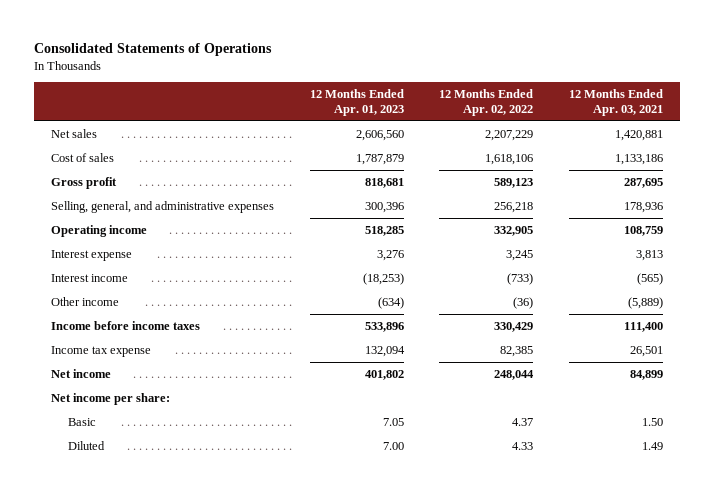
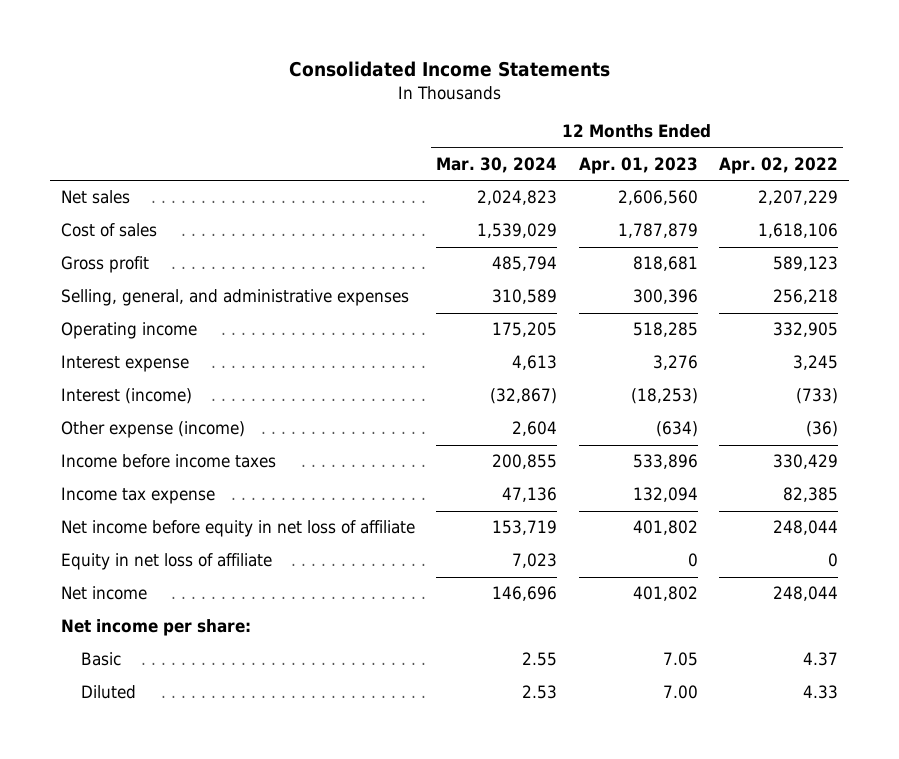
- Consolidated Statements of Operations
+ Consolidated Income Statements
- | 12 Months Ended Apr. 01, 2023 | 12 Months Ended Apr. 02, 2022 | 12 Months Ended Apr. 03, 2021
+ | 12 Months Ended Mar. 30, 2024 | 12 Months Ended Apr. 01, 2023 | 12 Months Ended Apr. 02, 2022
- Interest income | (18,253) | (733) | (565)
- Other income | (634) | (36) | (5,889)
+ Interest (income) | (32,867) | (18,253) | (733)
+ Other expense (income) | 2,604 | (634) | (36)
+ Net income before equity in net loss of affiliate | 153,719 | 401,802 | 248,044
+ Equity in net loss of affiliate | 7,023 | 0 | 0

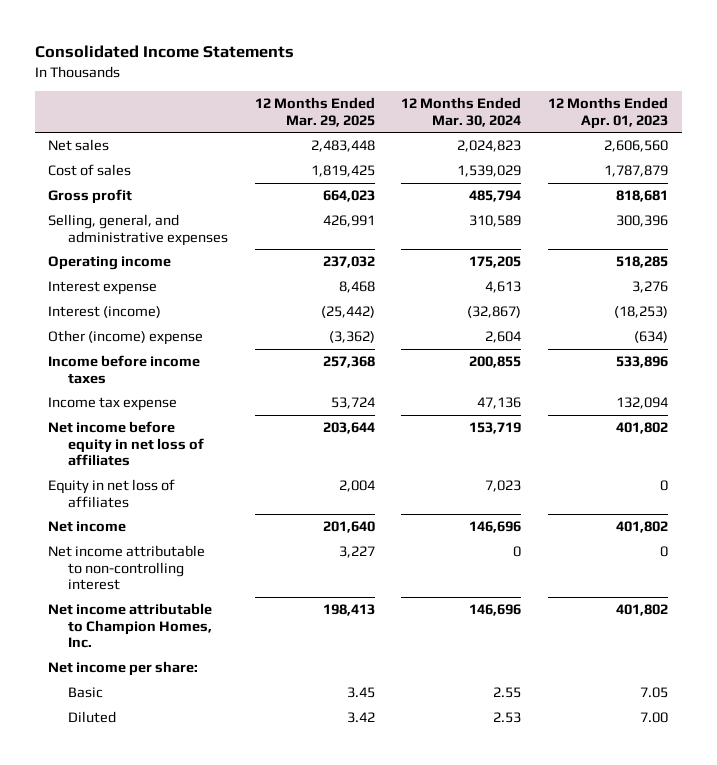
- | 12 Months Ended Mar. 30, 2024 | 12 Months Ended Apr. 01, 2023 | 12 Months Ended Apr. 02, 2022
+ | 12 Months Ended Mar. 29, 2025 | 12 Months Ended Mar. 30, 2024 | 12 Months Ended Apr. 01, 2023
- Other expense (income) | 2,604 | (634) | (36)
+ Other (income) expense | (3,362) | 2,604 | (634)
- Net income before equity in net loss of affiliate | 153,719 | 401,802 | 248,044
- Equity in net loss of affiliate | 7,023 | 0 | 0
+ Net income before equity in net loss of affiliates | 203,644 | 153,719 | 401,802
+ Equity in net loss of affiliates | 2,004 | 7,023 | 0
+ Net income attributable to non-controlling interest | 3,227 | 0 | 0
+ Net income attributable to Champion Homes, Inc. | 198,413 | 146,696 | 401,802

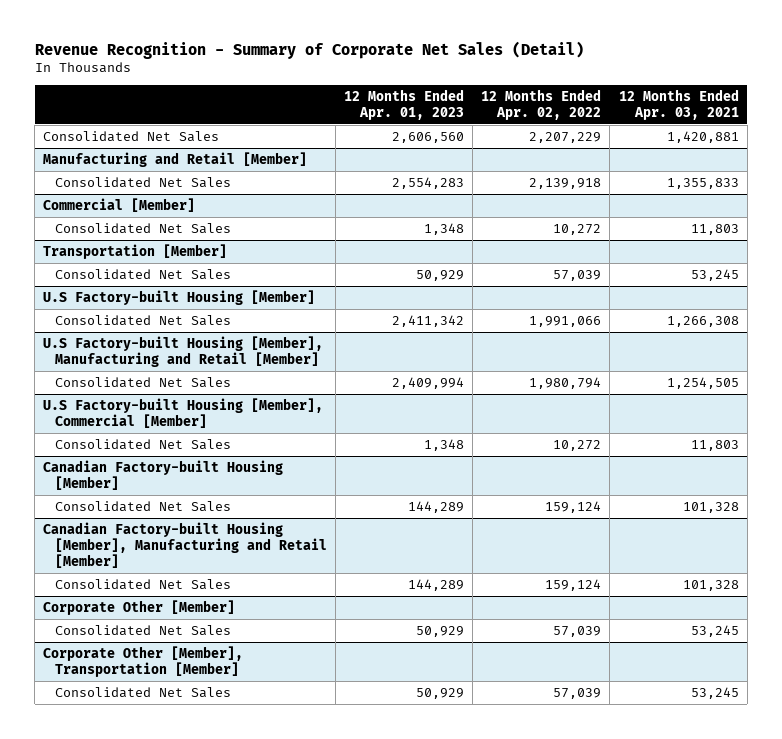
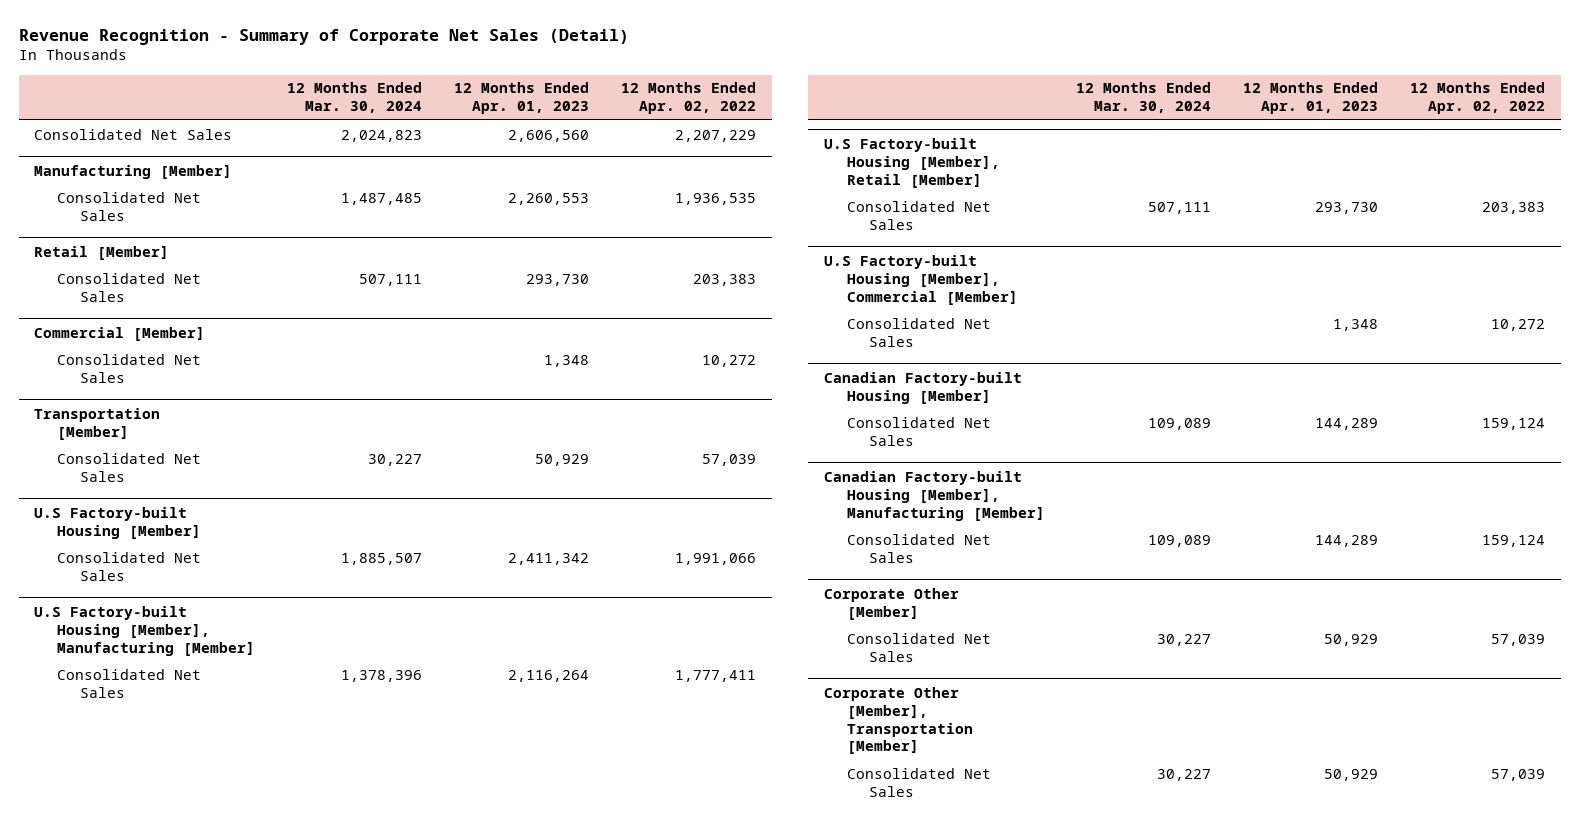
- | 12 Months Ended Apr. 01, 2023 | 12 Months Ended Apr. 02, 2022 | 12 Months Ended Apr. 03, 2021
+ | 12 Months Ended Mar. 30, 2024 | 12 Months Ended Apr. 01, 2023 | 12 Months Ended Apr. 02, 2022
- Manufacturing and Retail [Member]
- Consolidated Net Sales | 2,554,283 | 2,139,918 | 1,355,833
+ Manufacturing [Member]
+ Consolidated Net Sales | 1,487,485 | 2,260,553 | 1,936,535
+ Retail [Member]
+ Consolidated Net Sales | 507,111 | 293,730 | 203,383
- U.S Factory-built Housing [Member], Manufacturing and Retail [Member]
- Consolidated Net Sales | 2,409,994 | 1,980,794 | 1,254,505
+ U.S Factory-built Housing [Member], Manufacturing [Member]
+ Consolidated Net Sales | 1,378,396 | 2,116,264 | 1,777,411
+ U.S Factory-built Housing [Member], Retail [Member]
+ Consolidated Net Sales | 507,111 | 293,730 | 203,383
- Canadian Factory-built Housing [Member], Manufacturing and Retail [Member]
+ Canadian Factory-built Housing [Member], Manufacturing [Member]

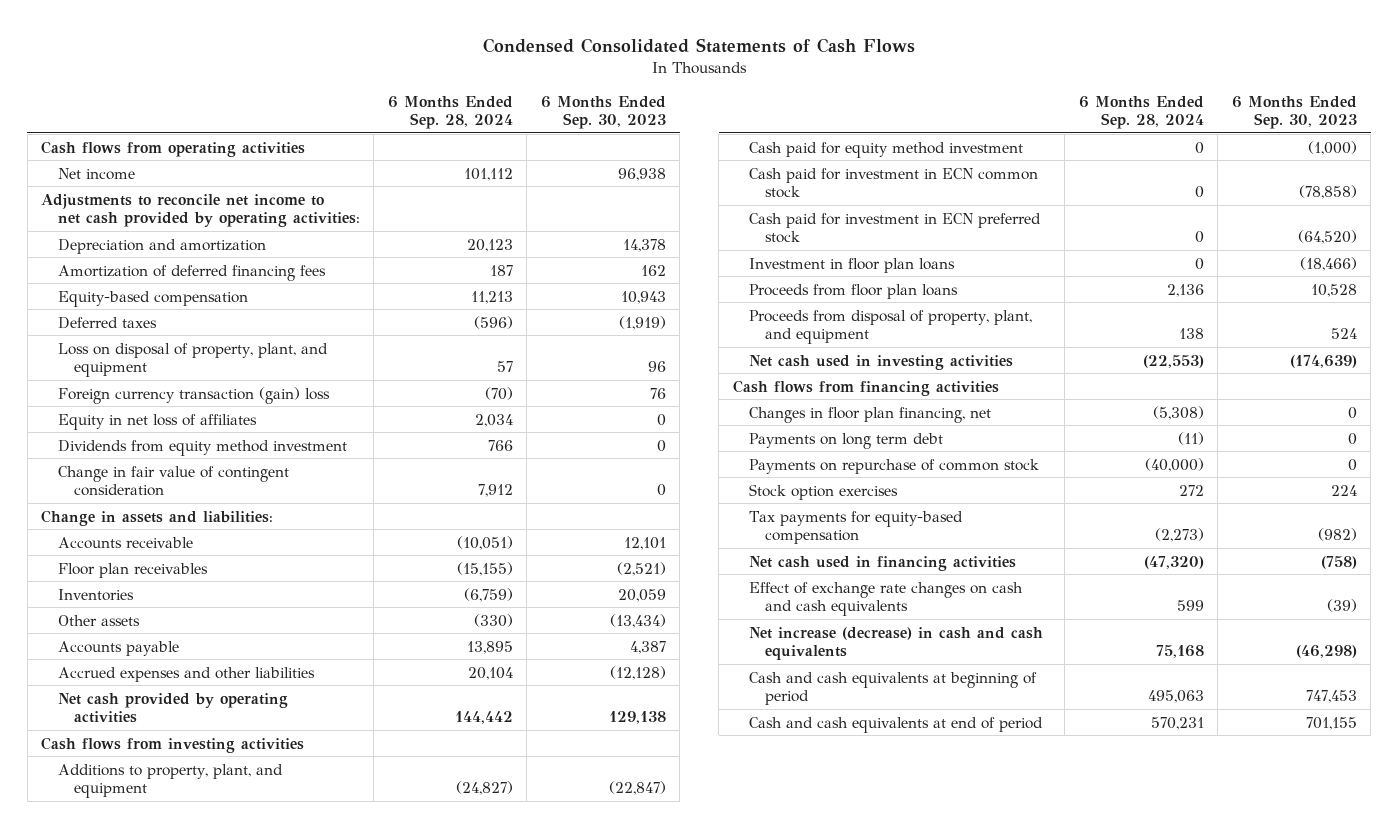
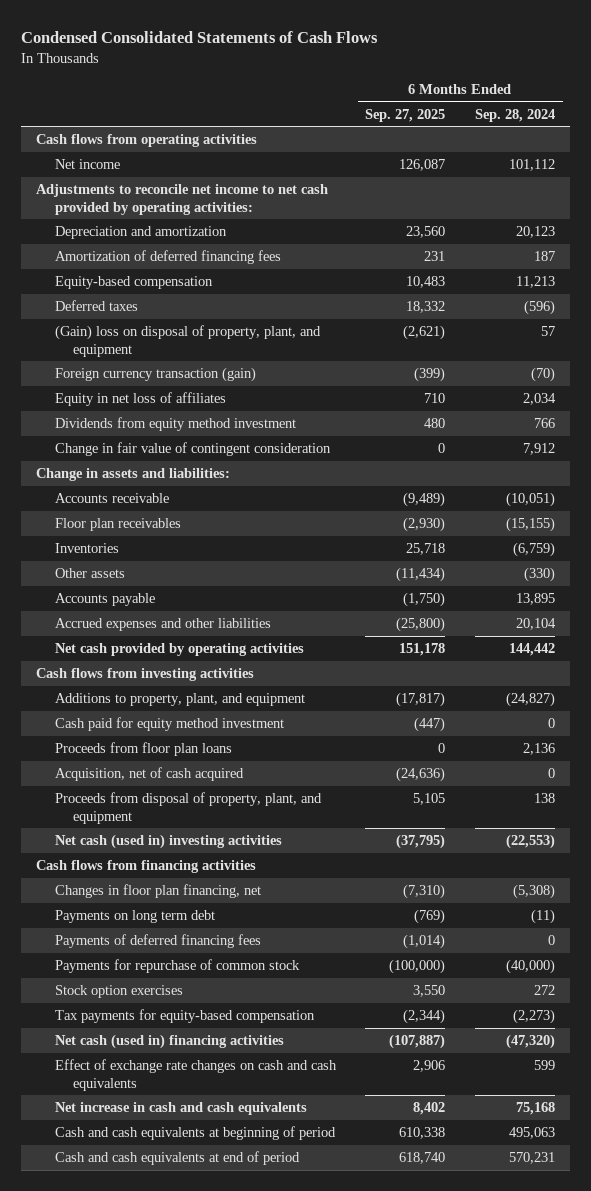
- | 6 Months Ended Sep. 28, 2024 | 6 Months Ended Sep. 30, 2023
+ | 6 Months Ended Sep. 27, 2025 | 6 Months Ended Sep. 28, 2024
- Loss on disposal of property, plant, and equipment | 57 | 96
- Foreign currency transaction (gain) loss | (70) | 76
+ (Gain) loss on disposal of property, plant, and equipment | (2,621) | 57
+ Foreign currency transaction (gain) | (399) | (70)
- Cash paid for investment in ECN common stock | 0 | (78,858)
- Cash paid for investment in ECN preferred stock | 0 | (64,520)
- Investment in floor plan loans | 0 | (18,466)
+ Acquisition, net of cash acquired | (24,636) | 0
- Net cash used in investing activities | (22,553) | (174,639)
+ Net cash (used in) investing activities | (37,795) | (22,553)
- Payments on repurchase of common stock | (40,000) | 0
+ Payments of deferred financing fees | (1,014) | 0
+ Payments for repurchase of common stock | (100,000) | (40,000)
- Net cash used in financing activities | (47,320) | (758)
+ Net cash (used in) financing activities | (107,887) | (47,320)
- Net increase (decrease) in cash and cash equivalents | 75,168 | (46,298)
+ Net increase in cash and cash equivalents | 8,402 | 75,168

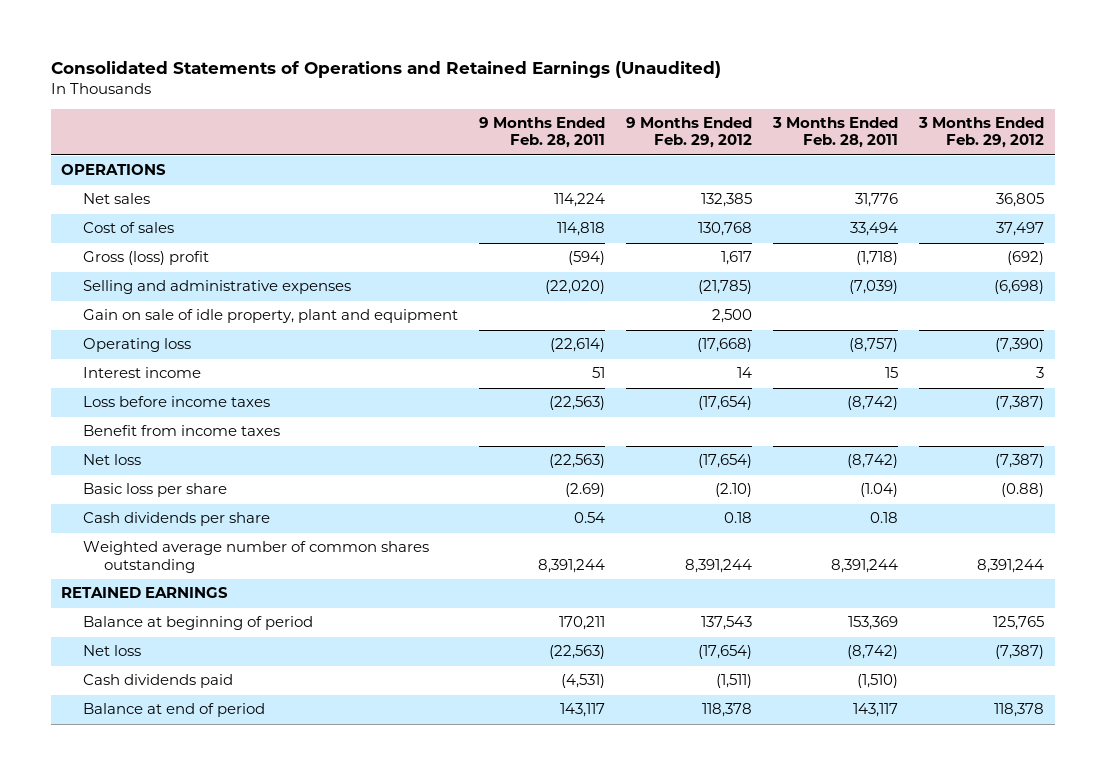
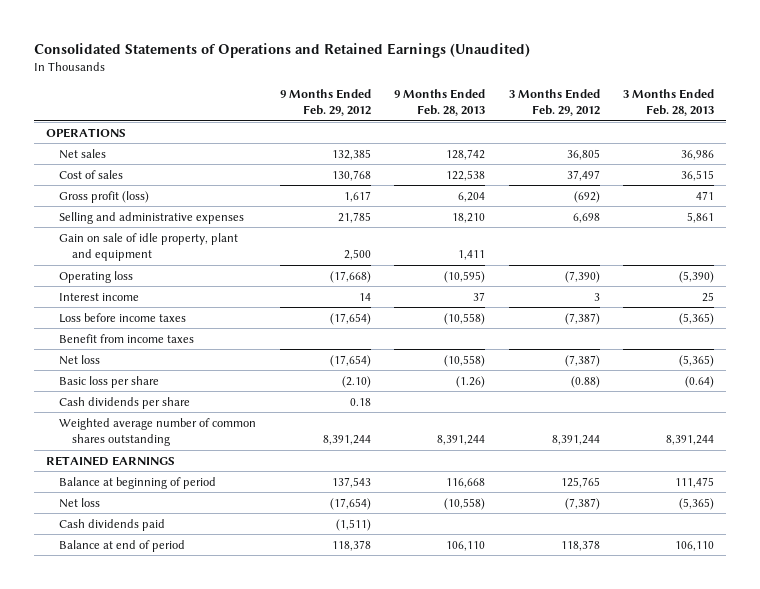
- | 9 Months Ended Feb. 28, 2011 | 9 Months Ended Feb. 29, 2012 | 3 Months Ended Feb. 28, 2011 | 3 Months Ended Feb. 29, 2012
+ | 9 Months Ended Feb. 29, 2012 | 9 Months Ended Feb. 28, 2013 | 3 Months Ended Feb. 29, 2012 | 3 Months Ended Feb. 28, 2013
- Gross (loss) profit | (594) | 1,617 | (1,718) | (692)
- Selling and administrative expenses | (22,020) | (21,785) | (7,039) | (6,698)
+ Gross profit (loss) | 1,617 | 6,204 | (692) | 471
+ Selling and administrative expenses | 21,785 | 18,210 | 6,698 | 5,861

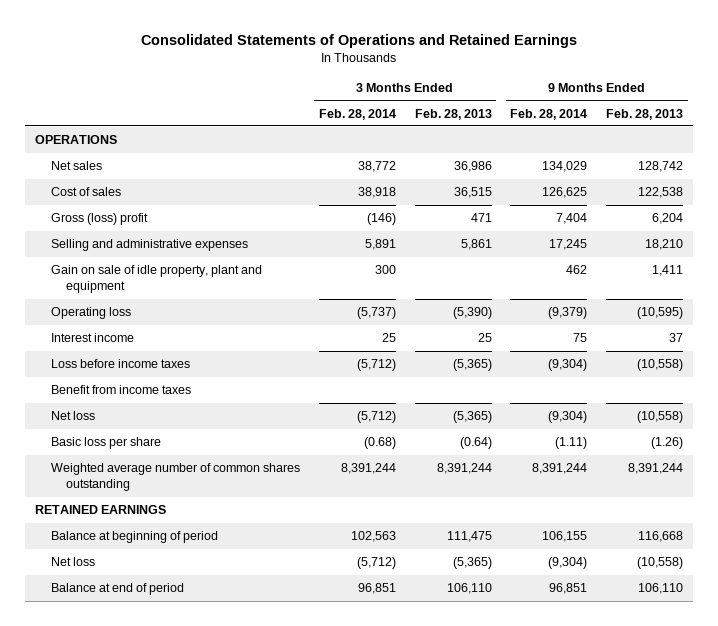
- Consolidated Statements of Operations and Retained Earnings (Unaudited)
+ Consolidated Statements of Operations and Retained Earnings
- | 9 Months Ended Feb. 29, 2012 | 9 Months Ended Feb. 28, 2013 | 3 Months Ended Feb. 29, 2012 | 3 Months Ended Feb. 28, 2013
+ | 3 Months Ended Feb. 28, 2014 | 3 Months Ended Feb. 28, 2013 | 9 Months Ended Feb. 28, 2014 | 9 Months Ended Feb. 28, 2013
- Gross profit (loss) | 1,617 | 6,204 | (692) | 471
+ Gross (loss) profit | (146) | 471 | 7,404 | 6,204
- Cash dividends per share | 0.18 | | |
- Cash dividends paid | (1,511) | | |

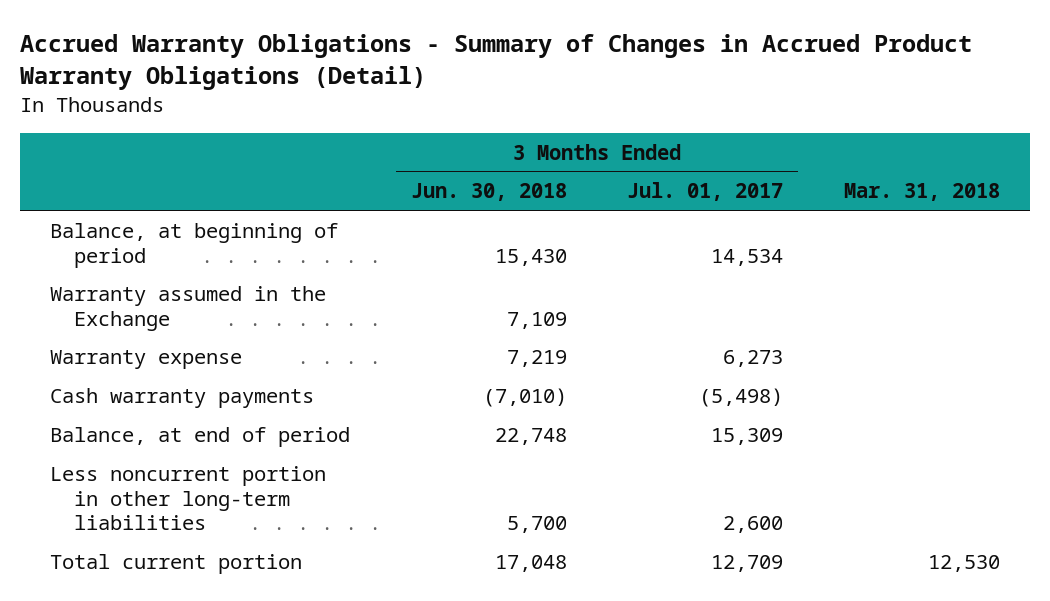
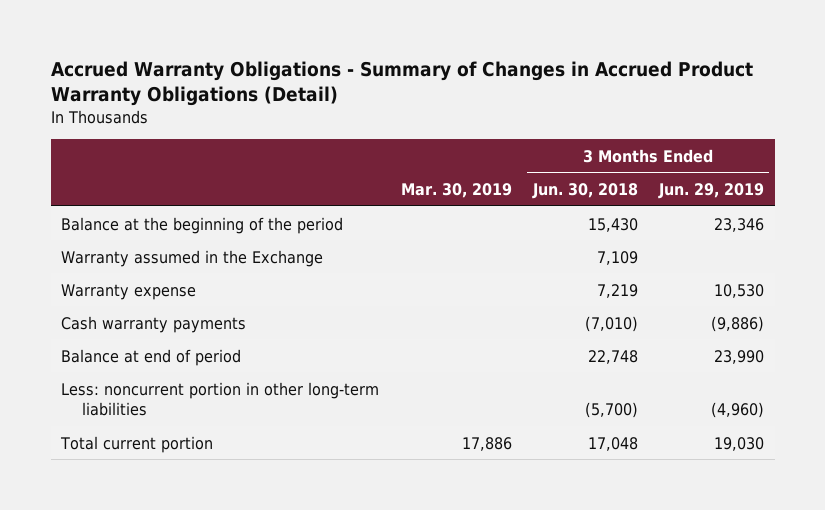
- | 3 Months Ended Jun. 30, 2018 | 3 Months Ended Jul. 01, 2017 | Mar. 31, 2018
+ | Mar. 30, 2019 | 3 Months Ended Jun. 30, 2018 | 3 Months Ended Jun. 29, 2019
- Balance, at beginning of period | 15,430 | 14,534 |
+ Balance at the beginning of the period | | 15,430 | 23,346
- Balance, at end of period | 22,748 | 15,309 |
- Less noncurrent portion in other long-term liabilities | 5,700 | 2,600 |
+ Balance at end of period | | 22,748 | 23,990
+ Less: noncurrent portion in other long-term liabilities | | (5,700) | (4,960)

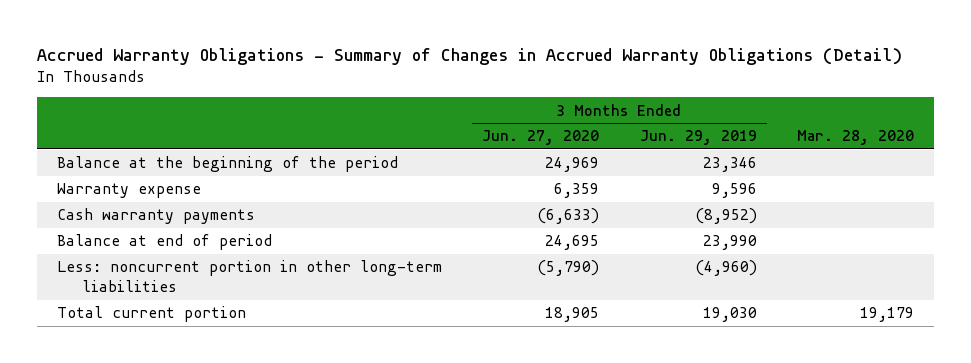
- Accrued Warranty Obligations - Summary of Changes in Accrued Product Warranty Obligations (Detail)
+ Accrued Warranty Obligations - Summary of Changes in Accrued Warranty Obligations (Detail)
- | Mar. 30, 2019 | 3 Months Ended Jun. 30, 2018 | 3 Months Ended Jun. 29, 2019
+ | 3 Months Ended Jun. 27, 2020 | 3 Months Ended Jun. 29, 2019 | Mar. 28, 2020
- Warranty assumed in the Exchange | | 7,109 |
- Warranty expense | | 7,219 | 10,530
- Cash warranty payments | | (7,010) | (9,886)
+ Warranty expense | 6,359 | 9,596 |
+ Cash warranty payments | (6,633) | (8,952) |

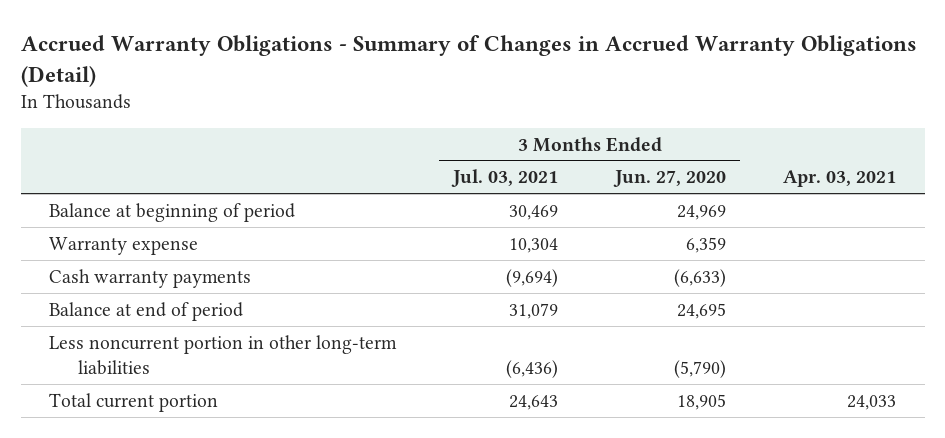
- | 3 Months Ended Jun. 27, 2020 | 3 Months Ended Jun. 29, 2019 | Mar. 28, 2020
+ | 3 Months Ended Jul. 03, 2021 | 3 Months Ended Jun. 27, 2020 | Apr. 03, 2021
- Balance at the beginning of the period | 24,969 | 23,346 |
+ Balance at beginning of period | 30,469 | 24,969 |
- Less: noncurrent portion in other long-term liabilities | (5,790) | (4,960) |
+ Less noncurrent portion in other long-term liabilities | (6,436) | (5,790) |

